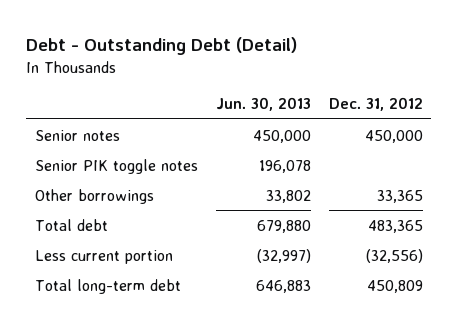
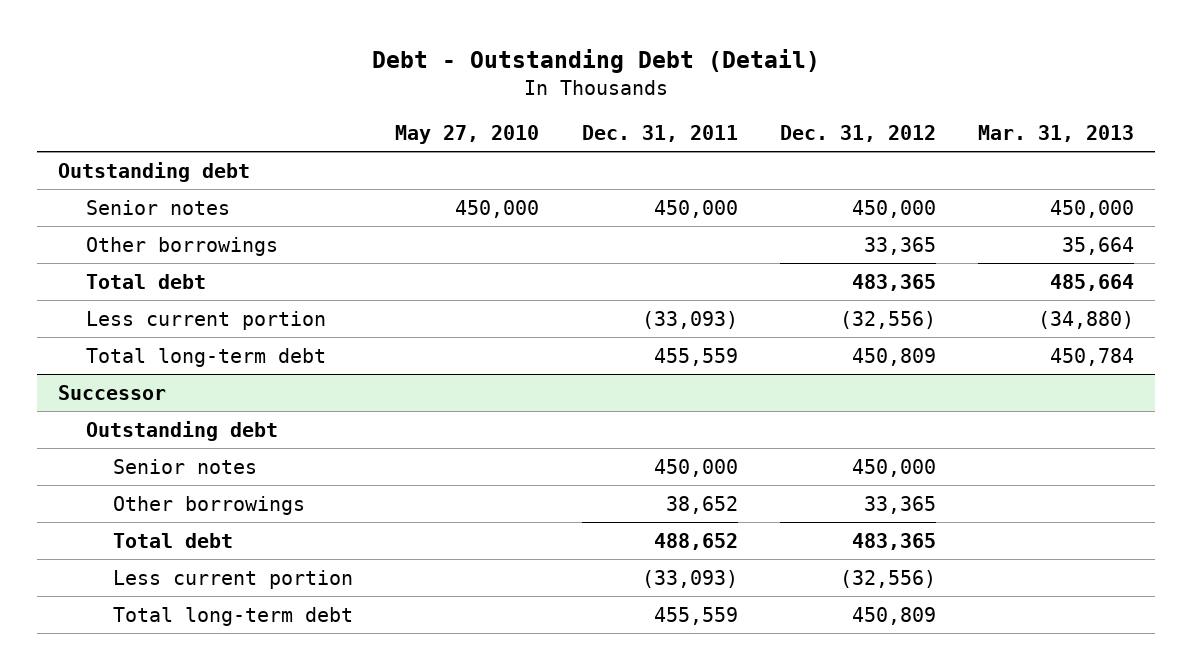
- | Jun. 30, 2013 | Dec. 31, 2012
+ | May 27, 2010 | Dec. 31, 2011 | Dec. 31, 2012 | Mar. 31, 2013
+ Outstanding debt
- Senior PIK toggle notes | 196,078 |
+ Successor
+ Outstanding debt
+ Senior notes | | 450,000 | 450,000 |
+ Other borrowings | | 38,652 | 33,365 |
+ Total debt | | 488,652 | 483,365 |
+ Less current portion | | (33,093) | (32,556) |
+ Total long-term debt | | 455,559 | 450,809 |

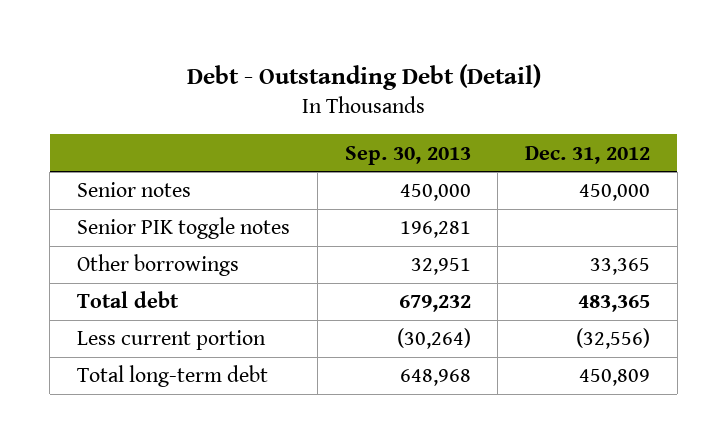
- | May 27, 2010 | Dec. 31, 2011 | Dec. 31, 2012 | Mar. 31, 2013
+ | Sep. 30, 2013 | Dec. 31, 2012
- Outstanding debt
- Other borrowings | | | 33,365 | 35,664
- Total debt | | | 483,365 | 485,664
- Less current portion | | (33,093) | (32,556) | (34,880)
- Total long-term debt | | 455,559 | 450,809 | 450,784
- Successor
- Outstanding debt
- Senior notes | | 450,000 | 450,000 |
+ Senior PIK toggle notes | 196,281 |

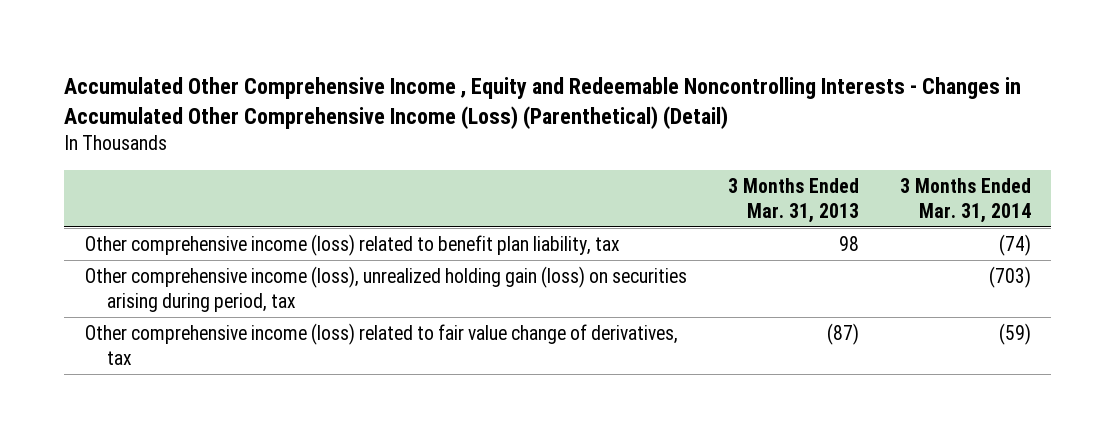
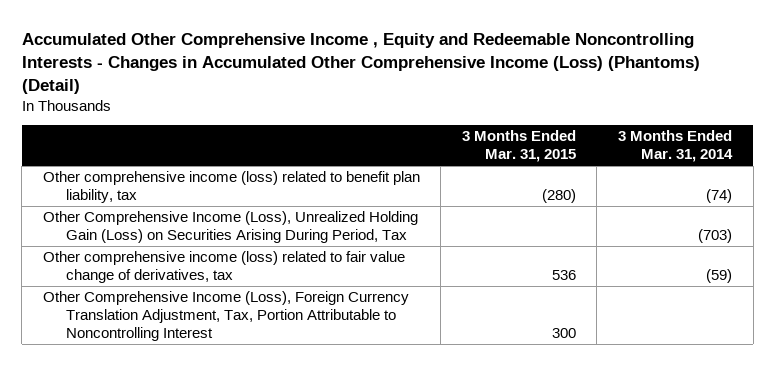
- Accumulated Other Comprehensive Income , Equity and Redeemable Noncontrolling Interests - Changes in Accumulated Other Comprehensive Income (Loss) (Parenthetical) (Detail)
+ Accumulated Other Comprehensive Income , Equity and Redeemable Noncontrolling Interests - Changes in Accumulated Other Comprehensive Income (Loss) (Phantoms) (Detail)
- | 3 Months Ended Mar. 31, 2013 | 3 Months Ended Mar. 31, 2014
+ | 3 Months Ended Mar. 31, 2015 | 3 Months Ended Mar. 31, 2014
- Other comprehensive income (loss), unrealized holding gain (loss) on securities arising during period, tax | | (703)
+ Other Comprehensive Income (Loss), Unrealized Holding Gain (Loss) on Securities Arising During Period, Tax | | (703)
+ Other Comprehensive Income (Loss), Foreign Currency Translation Adjustment, Tax, Portion Attributable to Noncontrolling Interest | 300 |

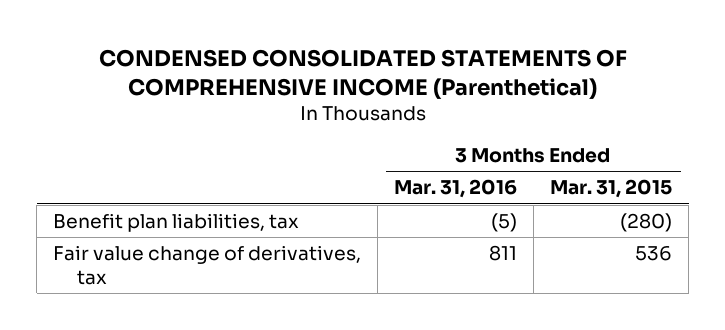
- Accumulated Other Comprehensive Income , Equity and Redeemable Noncontrolling Interests - Changes in Accumulated Other Comprehensive Income (Loss) (Phantoms) (Detail)
+ CONDENSED CONSOLIDATED STATEMENTS OF COMPREHENSIVE INCOME (Parenthetical)
- | 3 Months Ended Mar. 31, 2015 | 3 Months Ended Mar. 31, 2014
+ | 3 Months Ended Mar. 31, 2016 | 3 Months Ended Mar. 31, 2015
- Other comprehensive income (loss) related to benefit plan liability, tax | (280) | (74)
- Other Comprehensive Income (Loss), Unrealized Holding Gain (Loss) on Securities Arising During Period, Tax | | (703)
- Other comprehensive income (loss) related to fair value change of derivatives, tax | 536 | (59)
- Other Comprehensive Income (Loss), Foreign Currency Translation Adjustment, Tax, Portion Attributable to Noncontrolling Interest | 300 |
+ Benefit plan liabilities, tax | (5) | (280)
+ Fair value change of derivatives, tax | 811 | 536

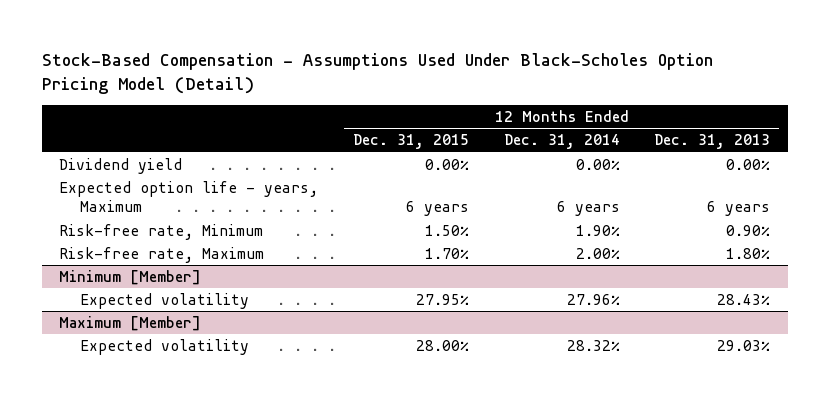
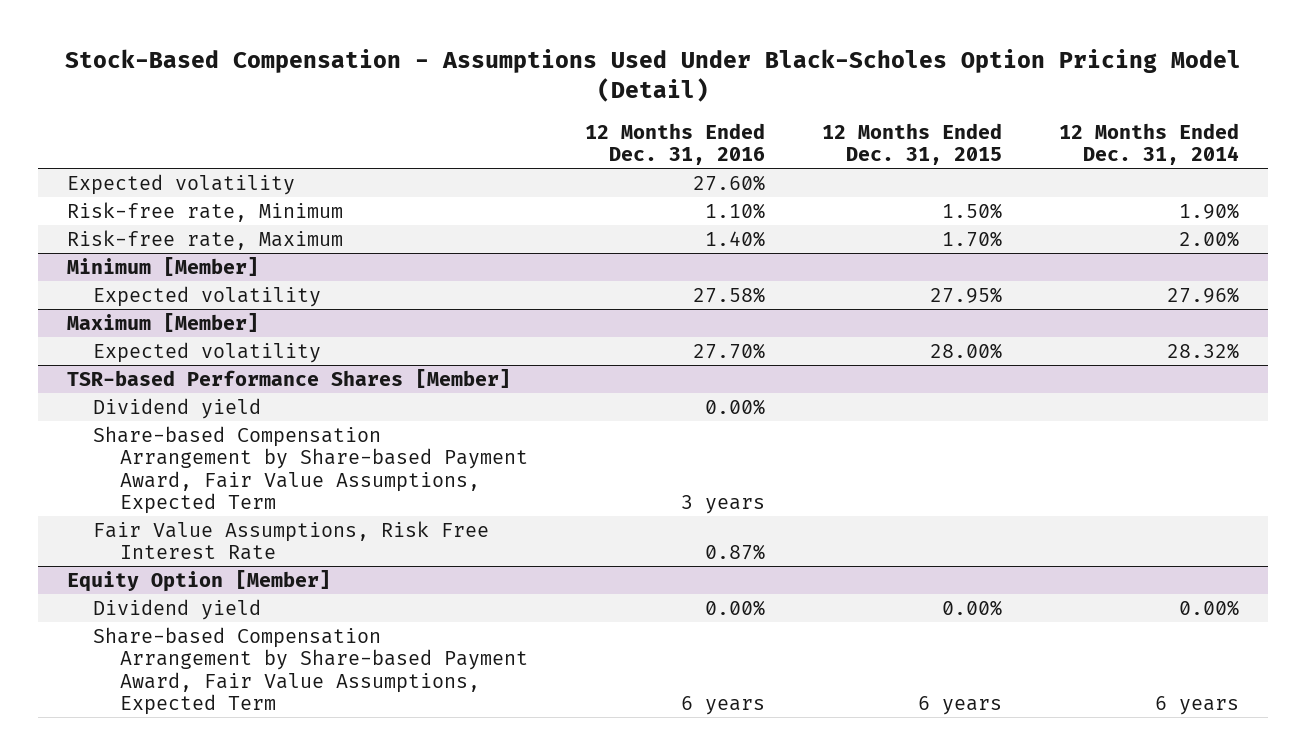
- | 12 Months Ended Dec. 31, 2015 | 12 Months Ended Dec. 31, 2014 | 12 Months Ended Dec. 31, 2013
+ | 12 Months Ended Dec. 31, 2016 | 12 Months Ended Dec. 31, 2015 | 12 Months Ended Dec. 31, 2014
- Dividend yield | 0.00% | 0.00% | 0.00%
- Expected option life - years, Maximum | 6 years | 6 years | 6 years
+ Expected volatility | 27.60% | |
+ TSR-based Performance Shares [Member]
+ Dividend yield | 0.00% | |
+ Share-based Compensation Arrangement by Share-based Payment Award, Fair Value Assumptions, Expected Term | 3 years | |
+ Fair Value Assumptions, Risk Free Interest Rate | 0.87% | |
+ Equity Option [Member]
+ Dividend yield | 0.00% | 0.00% | 0.00%
+ Share-based Compensation Arrangement by Share-based Payment Award, Fair Value Assumptions, Expected Term | 6 years | 6 years | 6 years

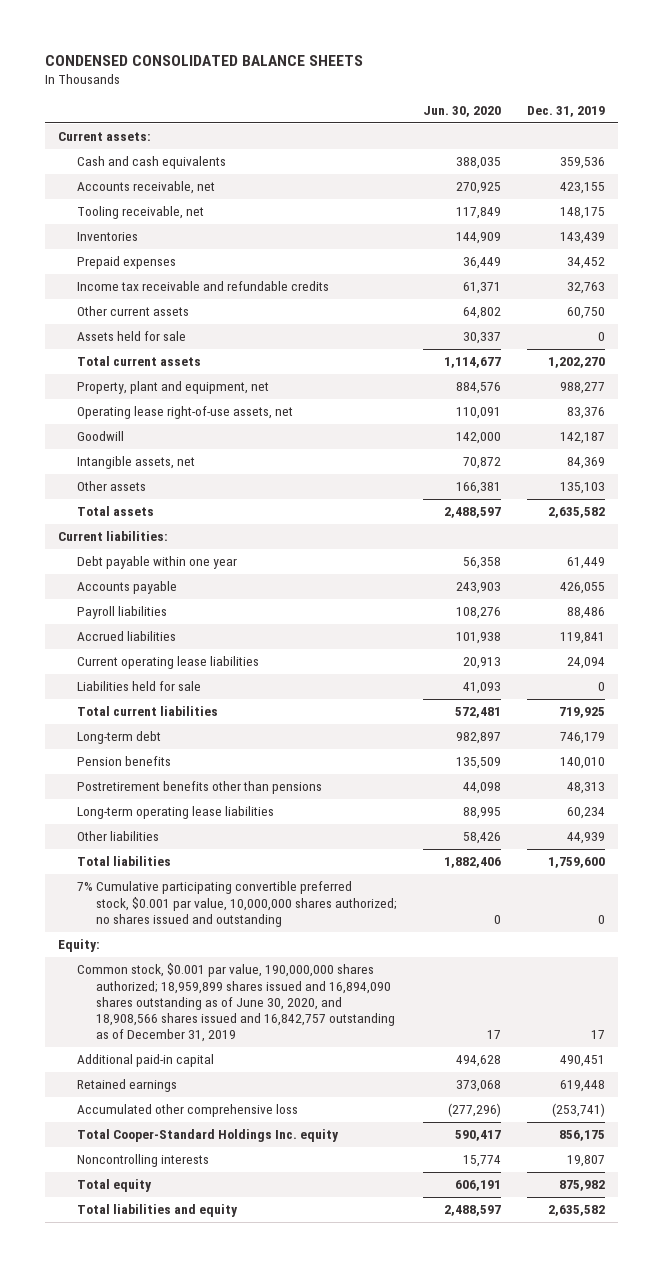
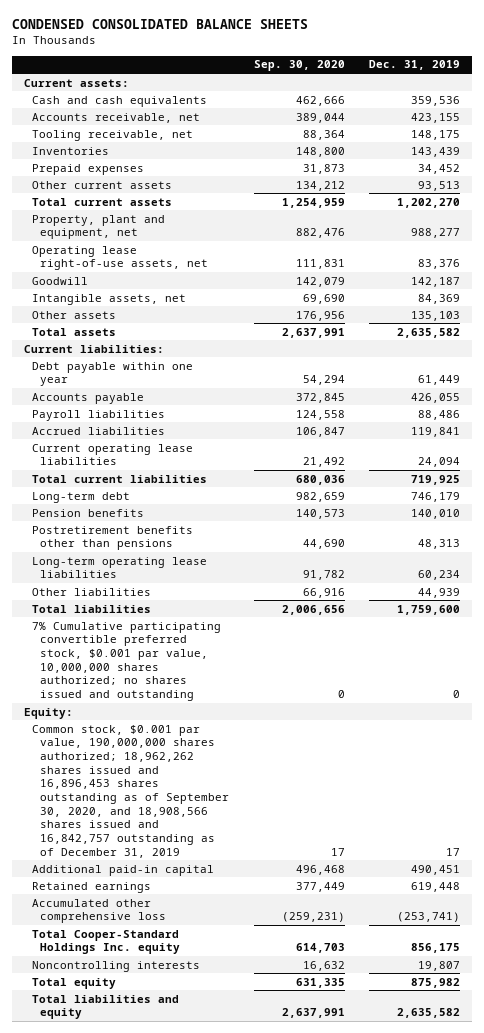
- | Jun. 30, 2020 | Dec. 31, 2019
+ | Sep. 30, 2020 | Dec. 31, 2019
- Income tax receivable and refundable credits | 61,371 | 32,763
- Other current assets | 64,802 | 60,750
- Assets held for sale | 30,337 | 0
+ Other current assets | 134,212 | 93,513
- Liabilities held for sale | 41,093 | 0
- Common stock, $0.001 par value, 190,000,000 shares authorized; 18,959,899 shares issued and 16,894,090 shares outstanding as of June 30, 2020, and 18,908,566 shares issued and 16,842,757 outstanding as of December 31, 2019 | 17 | 17
+ Common stock, $0.001 par value, 190,000,000 shares authorized; 18,962,262 shares issued and 16,896,453 shares outstanding as of September 30, 2020, and 18,908,566 shares issued and 16,842,757 outstanding as of December 31, 2019 | 17 | 17

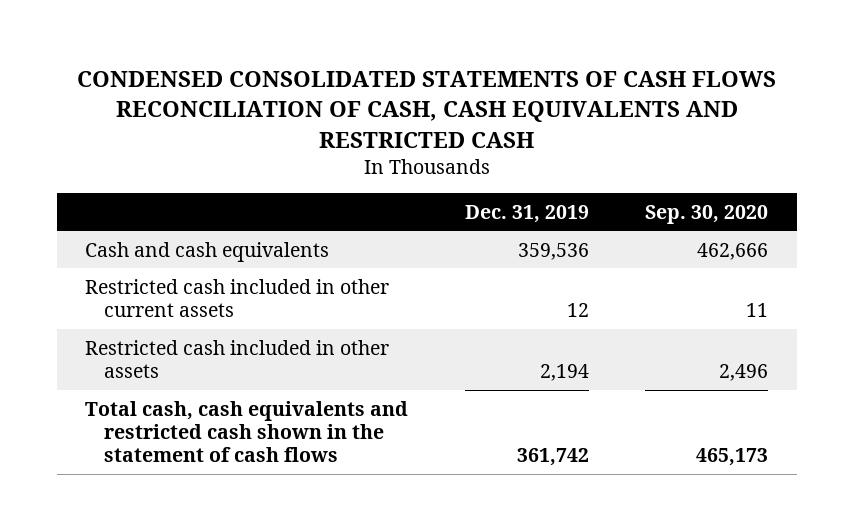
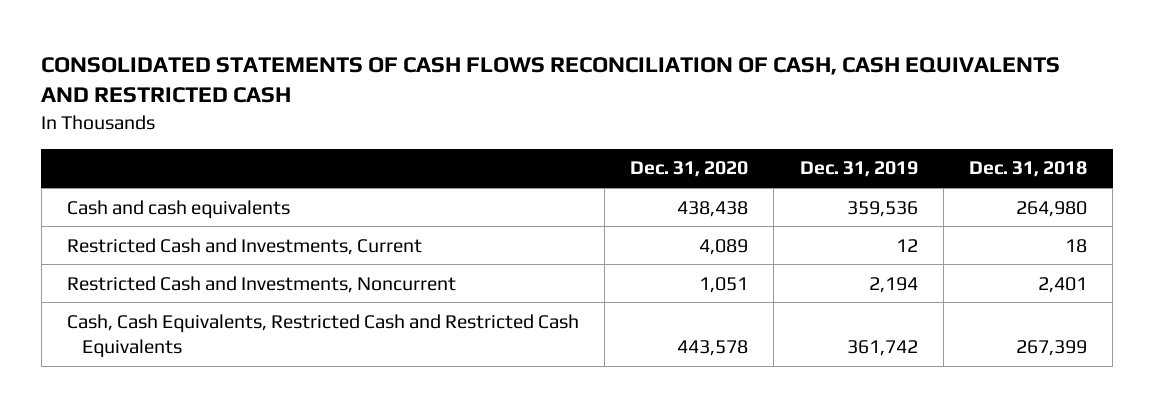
- CONDENSED CONSOLIDATED STATEMENTS OF CASH FLOWS RECONCILIATION OF CASH, CASH EQUIVALENTS AND RESTRICTED CASH
+ CONSOLIDATED STATEMENTS OF CASH FLOWS RECONCILIATION OF CASH, CASH EQUIVALENTS AND RESTRICTED CASH
- | Dec. 31, 2019 | Sep. 30, 2020
+ | Dec. 31, 2020 | Dec. 31, 2019 | Dec. 31, 2018
- Restricted cash included in other current assets | 12 | 11
- Restricted cash included in other assets | 2,194 | 2,496
- Total cash, cash equivalents and restricted cash shown in the statement of cash flows | 361,742 | 465,173
+ Restricted Cash and Investments, Current | 4,089 | 12 | 18
+ Restricted Cash and Investments, Noncurrent | 1,051 | 2,194 | 2,401
+ Cash, Cash Equivalents, Restricted Cash and Restricted Cash Equivalents | 443,578 | 361,742 | 267,399

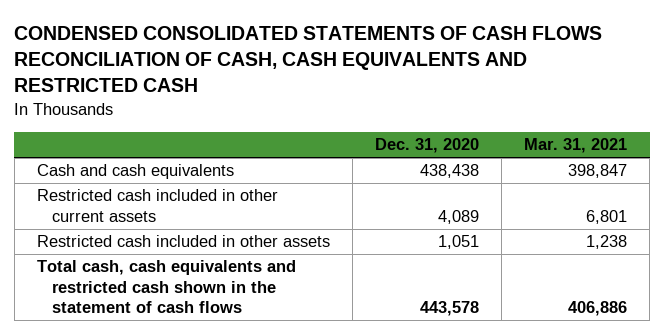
- CONSOLIDATED STATEMENTS OF CASH FLOWS RECONCILIATION OF CASH, CASH EQUIVALENTS AND RESTRICTED CASH
+ CONDENSED CONSOLIDATED STATEMENTS OF CASH FLOWS RECONCILIATION OF CASH, CASH EQUIVALENTS AND RESTRICTED CASH
- | Dec. 31, 2020 | Dec. 31, 2019 | Dec. 31, 2018
+ | Dec. 31, 2020 | Mar. 31, 2021
- Restricted Cash and Investments, Current | 4,089 | 12 | 18
- Restricted Cash and Investments, Noncurrent | 1,051 | 2,194 | 2,401
- Cash, Cash Equivalents, Restricted Cash and Restricted Cash Equivalents | 443,578 | 361,742 | 267,399
+ Restricted cash included in other current assets | 4,089 | 6,801
+ Restricted cash included in other assets | 1,051 | 1,238
+ Total cash, cash equivalents and restricted cash shown in the statement of cash flows | 443,578 | 406,886

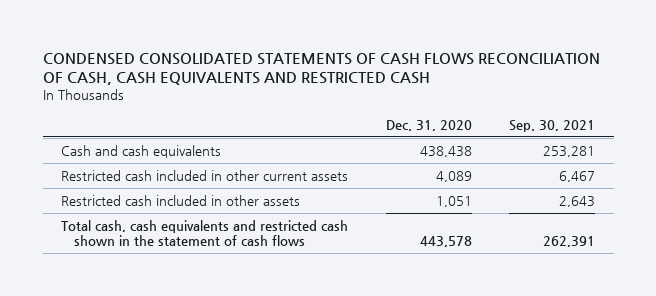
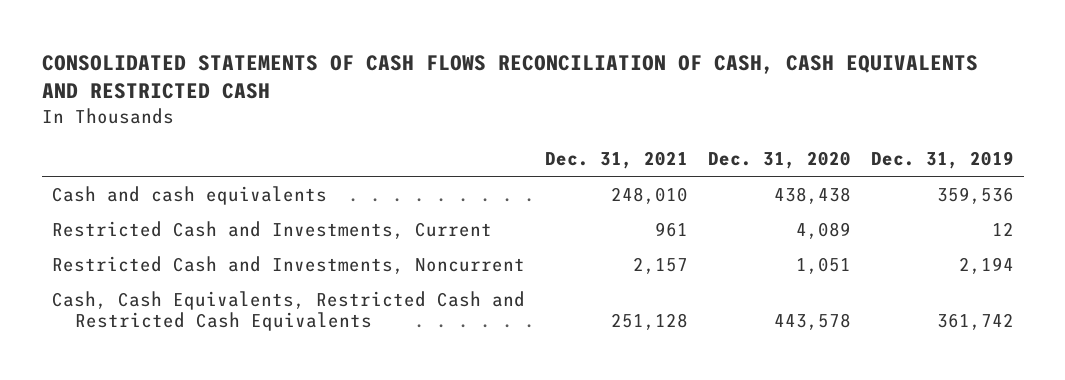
- CONDENSED CONSOLIDATED STATEMENTS OF CASH FLOWS RECONCILIATION OF CASH, CASH EQUIVALENTS AND RESTRICTED CASH
+ CONSOLIDATED STATEMENTS OF CASH FLOWS RECONCILIATION OF CASH, CASH EQUIVALENTS AND RESTRICTED CASH
- | Dec. 31, 2020 | Sep. 30, 2021
+ | Dec. 31, 2021 | Dec. 31, 2020 | Dec. 31, 2019
- Restricted cash included in other current assets | 4,089 | 6,467
- Restricted cash included in other assets | 1,051 | 2,643
- Total cash, cash equivalents and restricted cash shown in the statement of cash flows | 443,578 | 262,391
+ Restricted Cash and Investments, Current | 961 | 4,089 | 12
+ Restricted Cash and Investments, Noncurrent | 2,157 | 1,051 | 2,194
+ Cash, Cash Equivalents, Restricted Cash and Restricted Cash Equivalents | 251,128 | 443,578 | 361,742

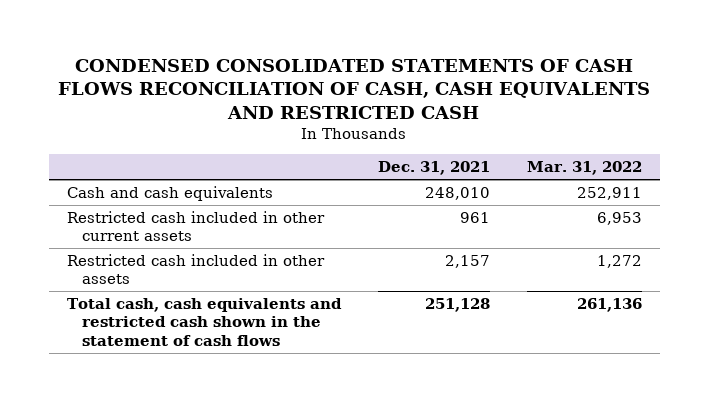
- CONSOLIDATED STATEMENTS OF CASH FLOWS RECONCILIATION OF CASH, CASH EQUIVALENTS AND RESTRICTED CASH
+ CONDENSED CONSOLIDATED STATEMENTS OF CASH FLOWS RECONCILIATION OF CASH, CASH EQUIVALENTS AND RESTRICTED CASH
- | Dec. 31, 2021 | Dec. 31, 2020 | Dec. 31, 2019
+ | Dec. 31, 2021 | Mar. 31, 2022
- Restricted Cash and Investments, Current | 961 | 4,089 | 12
- Restricted Cash and Investments, Noncurrent | 2,157 | 1,051 | 2,194
- Cash, Cash Equivalents, Restricted Cash and Restricted Cash Equivalents | 251,128 | 443,578 | 361,742
+ Restricted cash included in other current assets | 961 | 6,953
+ Restricted cash included in other assets | 2,157 | 1,272
+ Total cash, cash equivalents and restricted cash shown in the statement of cash flows | 251,128 | 261,136

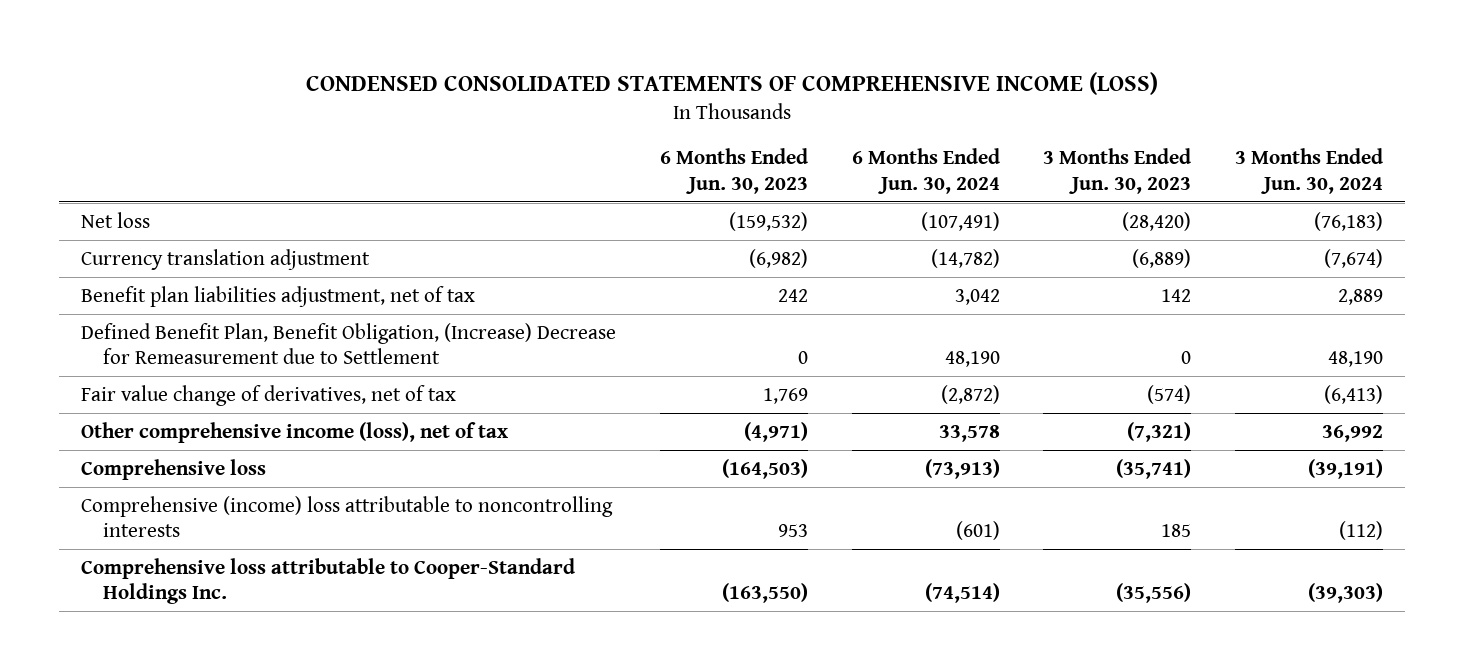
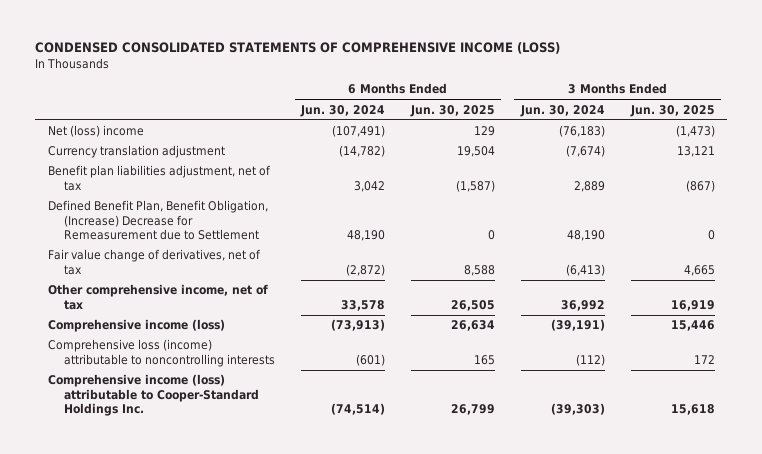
- | 6 Months Ended Jun. 30, 2023 | 6 Months Ended Jun. 30, 2024 | 3 Months Ended Jun. 30, 2023 | 3 Months Ended Jun. 30, 2024
+ | 6 Months Ended Jun. 30, 2024 | 6 Months Ended Jun. 30, 2025 | 3 Months Ended Jun. 30, 2024 | 3 Months Ended Jun. 30, 2025
- Net loss | (159,532) | (107,491) | (28,420) | (76,183)
+ Net (loss) income | (107,491) | 129 | (76,183) | (1,473)
- Other comprehensive income (loss), net of tax | (4,971) | 33,578 | (7,321) | 36,992
- Comprehensive loss | (164,503) | (73,913) | (35,741) | (39,191)
- Comprehensive (income) loss attributable to noncontrolling interests | 953 | (601) | 185 | (112)
- Comprehensive loss attributable to Cooper-Standard Holdings Inc. | (163,550) | (74,514) | (35,556) | (39,303)
+ Other comprehensive income, net of tax | 33,578 | 26,505 | 36,992 | 16,919
+ Comprehensive income (loss) | (73,913) | 26,634 | (39,191) | 15,446
+ Comprehensive loss (income) attributable to noncontrolling interests | (601) | 165 | (112) | 172
+ Comprehensive income (loss) attributable to Cooper-Standard Holdings Inc. | (74,514) | 26,799 | (39,303) | 15,618

